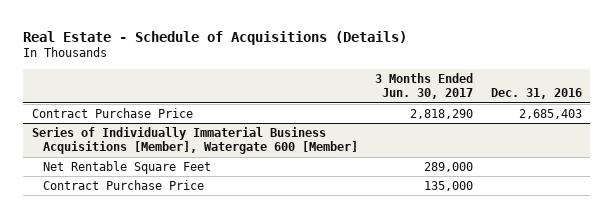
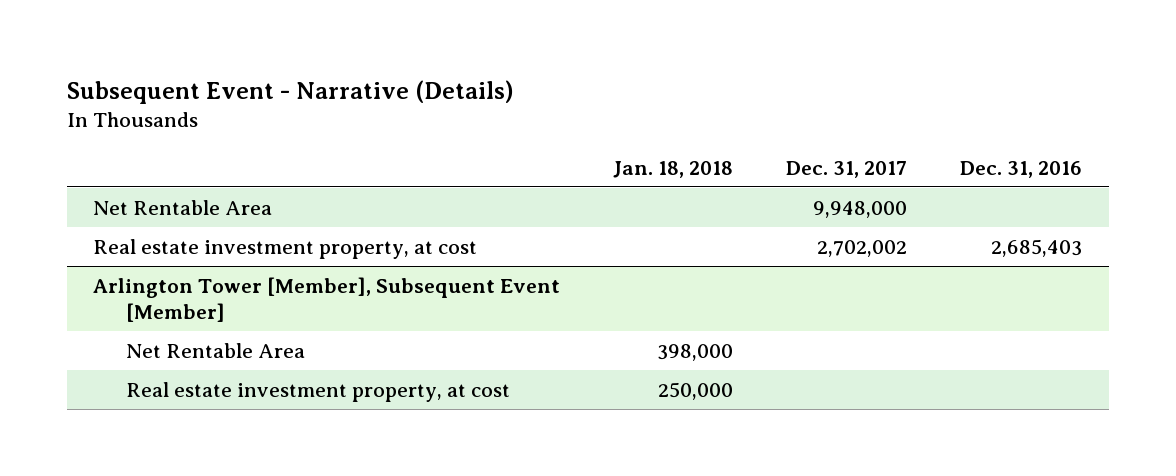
- Real Estate - Schedule of Acquisitions (Details)
+ Subsequent Event - Narrative (Details)
- | 3 Months Ended Jun. 30, 2017 | Dec. 31, 2016
+ | Jan. 18, 2018 | Dec. 31, 2017 | Dec. 31, 2016
- Contract Purchase Price | 2,818,290 | 2,685,403
- Series of Individually Immaterial Business Acquisitions [Member], Watergate 600 [Member]
- Net Rentable Square Feet | 289,000 |
- Contract Purchase Price | 135,000 |
+ Net Rentable Area | | 9,948,000 |
+ Real estate investment property, at cost | | 2,702,002 | 2,685,403
+ Arlington Tower [Member], Subsequent Event [Member]
+ Net Rentable Area | 398,000 | |
+ Real estate investment property, at cost | 250,000 | |

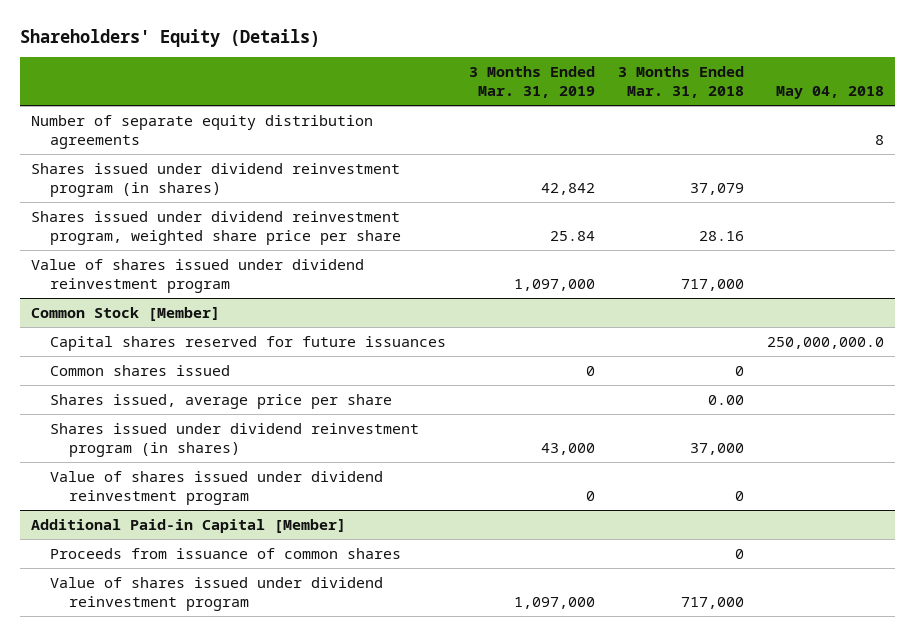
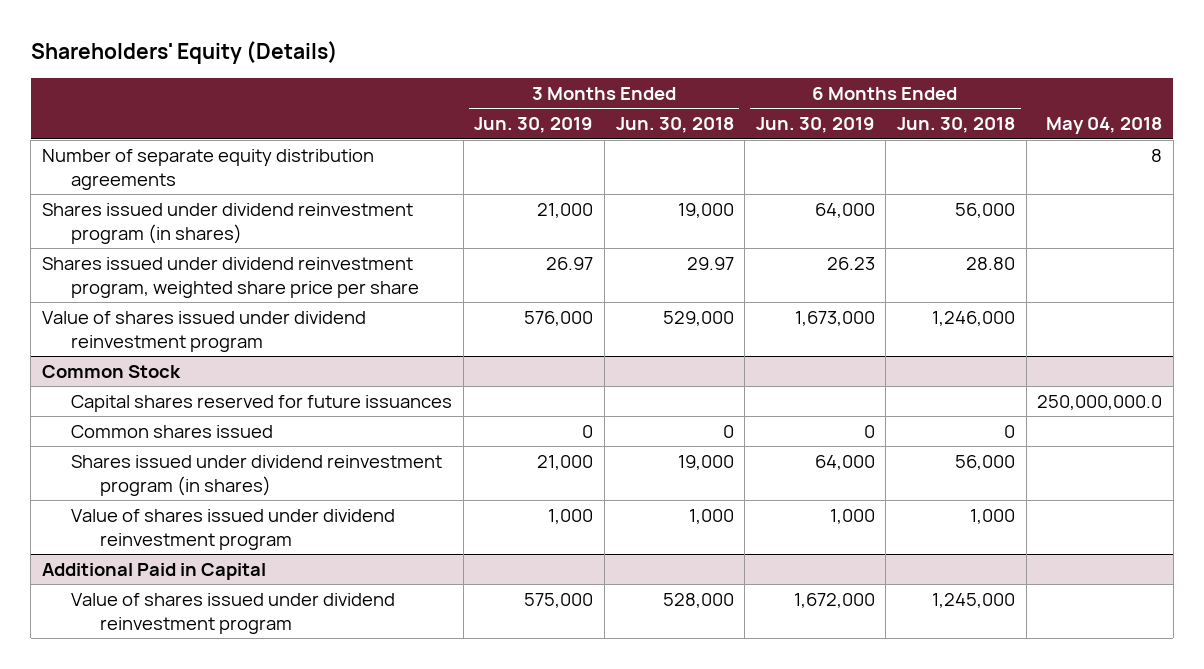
- | 3 Months Ended Mar. 31, 2019 | 3 Months Ended Mar. 31, 2018 | May 04, 2018
+ | 3 Months Ended Jun. 30, 2019 | 3 Months Ended Jun. 30, 2018 | 6 Months Ended Jun. 30, 2019 | 6 Months Ended Jun. 30, 2018 | May 04, 2018
- Common Stock [Member]
+ Common Stock
- Shares issued, average price per share | | 0.00 |
- Additional Paid-in Capital [Member]
- Proceeds from issuance of common shares | | 0 |
+ Additional Paid in Capital

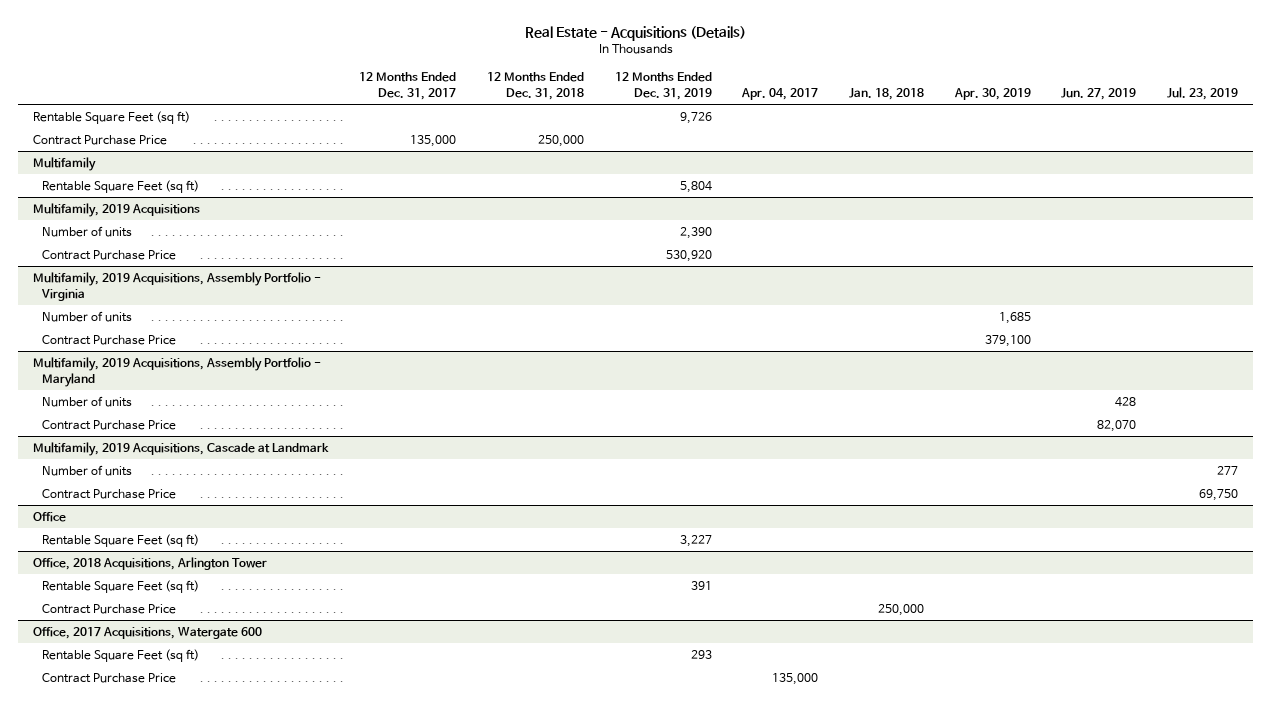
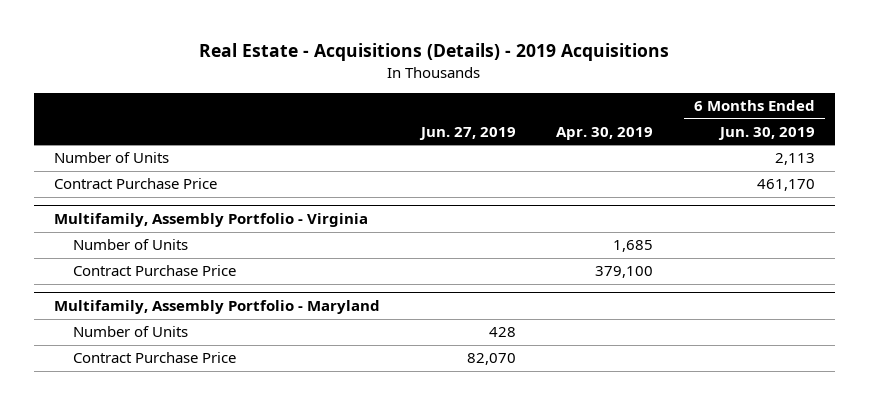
- Real Estate - Acquisitions (Details)
+ Real Estate - Acquisitions (Details) - 2019 Acquisitions
- | 12 Months Ended Dec. 31, 2017 | 12 Months Ended Dec. 31, 2018 | 12 Months Ended Dec. 31, 2019 | Apr. 04, 2017 | Jan. 18, 2018 | Apr. 30, 2019 | Jun. 27, 2019 | Jul. 23, 2019
+ | Jun. 27, 2019 | Apr. 30, 2019 | 6 Months Ended Jun. 30, 2019
- Rentable Square Feet (sq ft) | | | 9,726 | | | | |
+ Number of Units | | | 2,113
- Multifamily
- Rentable Square Feet (sq ft) | | | 5,804 | | | | |
- Multifamily, 2019 Acquisitions
- Number of units | | | 2,390 | | | | |
- Contract Purchase Price | | | 530,920 | | | | |
- Multifamily, 2019 Acquisitions, Assembly Portfolio - Virginia
- Number of units | | | | | | 1,685 | |
+ Multifamily, Assembly Portfolio - Virginia
+ Number of Units | | 1,685 |
- Multifamily, 2019 Acquisitions, Assembly Portfolio - Maryland
- Number of units | | | | | | | 428 |
+ Multifamily, Assembly Portfolio - Maryland
+ Number of Units | 428 | |
- Multifamily, 2019 Acquisitions, Cascade at Landmark
- Number of units | | | | | | | | 277
- Contract Purchase Price | | | | | | | | 69,750
- Office
- Rentable Square Feet (sq ft) | | | 3,227 | | | | |
- Office, 2018 Acquisitions, Arlington Tower
- Rentable Square Feet (sq ft) | | | 391 | | | | |
- Contract Purchase Price | | | | | 250,000 | | |
- Office, 2017 Acquisitions, Watergate 600
- Rentable Square Feet (sq ft) | | | 293 | | | | |
- Contract Purchase Price | | | | 135,000 | | | |

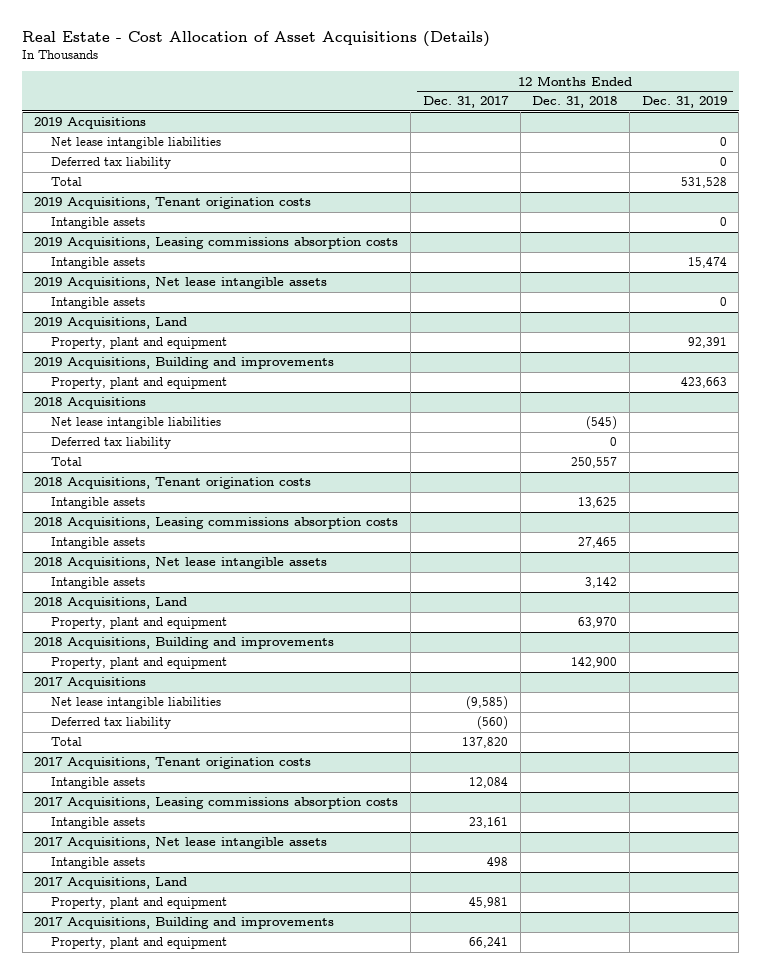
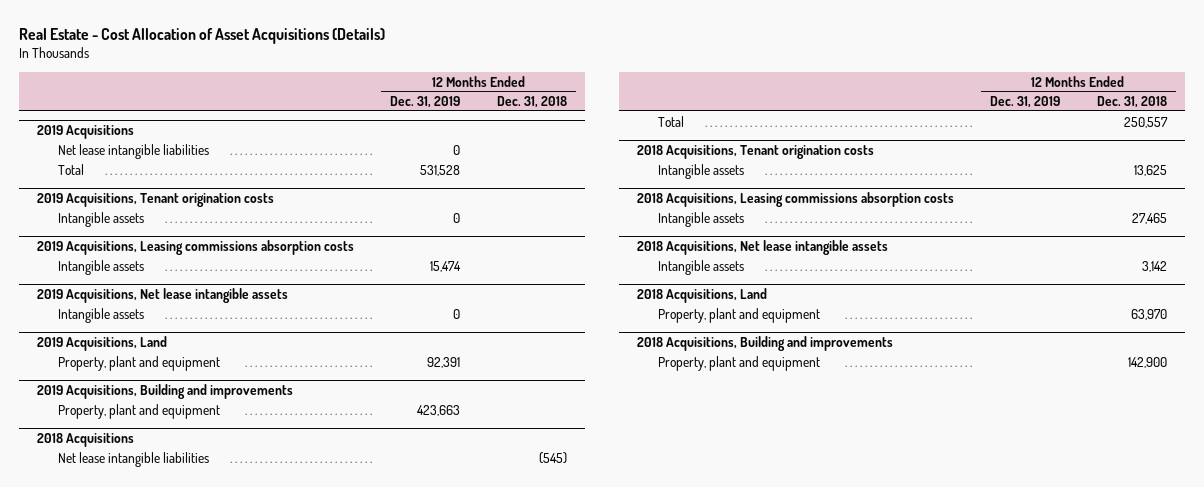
- | 12 Months Ended Dec. 31, 2017 | 12 Months Ended Dec. 31, 2018 | 12 Months Ended Dec. 31, 2019
+ | 12 Months Ended Dec. 31, 2019 | 12 Months Ended Dec. 31, 2018
@ 2019 Acquisitions
- Deferred tax liability | | | 0
@ 2018 Acquisitions
- Deferred tax liability | | 0 |
- 2017 Acquisitions
- Net lease intangible liabilities | (9,585) | |
- Deferred tax liability | (560) | |
- Total | 137,820 | |
- 2017 Acquisitions, Tenant origination costs
- Intangible assets | 12,084 | |
- 2017 Acquisitions, Leasing commissions absorption costs
- Intangible assets | 23,161 | |
- 2017 Acquisitions, Net lease intangible assets
- Intangible assets | 498 | |
- 2017 Acquisitions, Land
- Property, plant and equipment | 45,981 | |
- 2017 Acquisitions, Building and improvements
- Property, plant and equipment | 66,241 | |

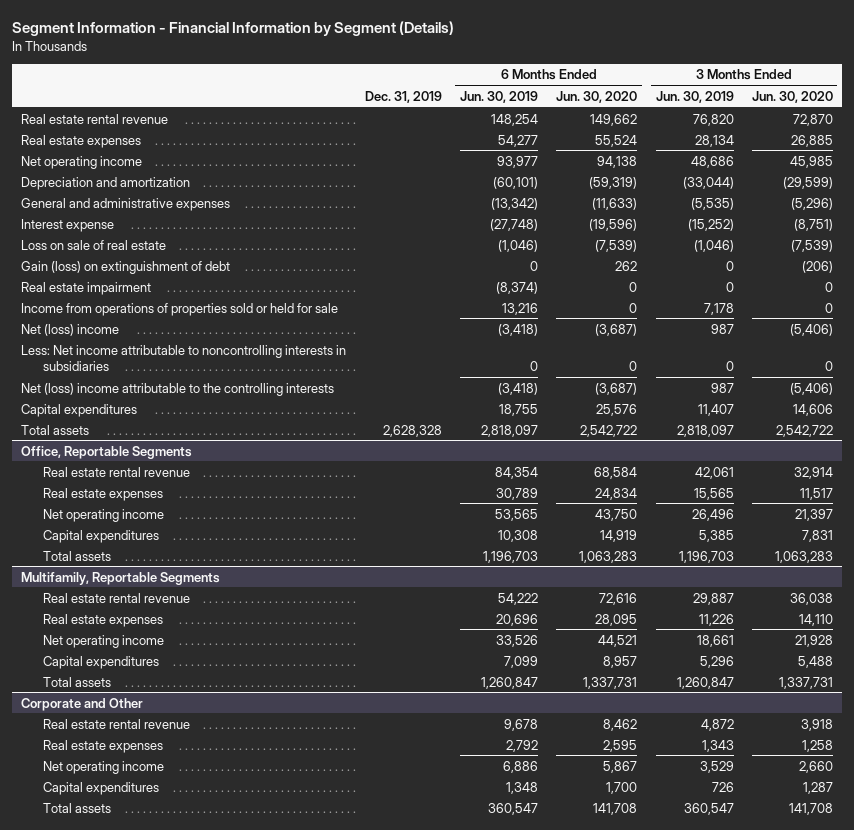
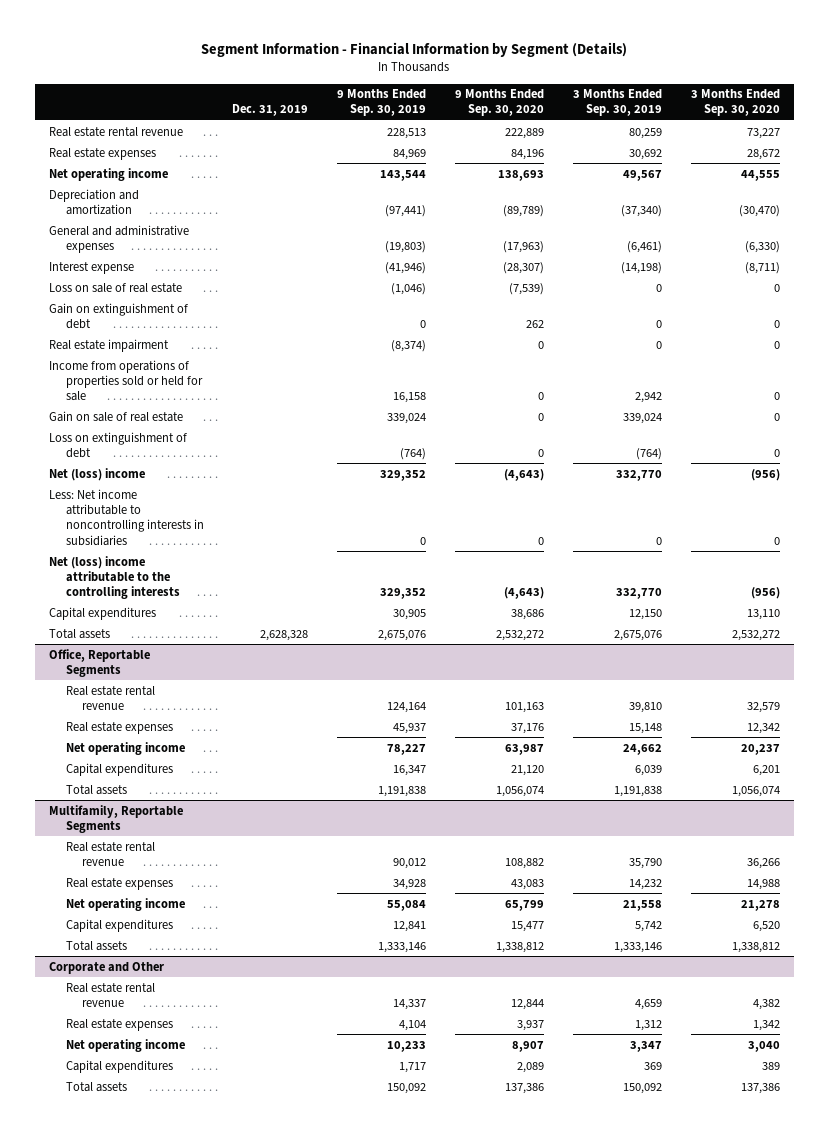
- | Dec. 31, 2019 | 6 Months Ended Jun. 30, 2019 | 6 Months Ended Jun. 30, 2020 | 3 Months Ended Jun. 30, 2019 | 3 Months Ended Jun. 30, 2020
+ | Dec. 31, 2019 | 9 Months Ended Sep. 30, 2019 | 9 Months Ended Sep. 30, 2020 | 3 Months Ended Sep. 30, 2019 | 3 Months Ended Sep. 30, 2020
- Gain (loss) on extinguishment of debt | | 0 | 262 | 0 | (206)
+ Gain on extinguishment of debt | | 0 | 262 | 0 | 0
+ Gain on sale of real estate | | 339,024 | 0 | 339,024 | 0
+ Loss on extinguishment of debt | | (764) | 0 | (764) | 0

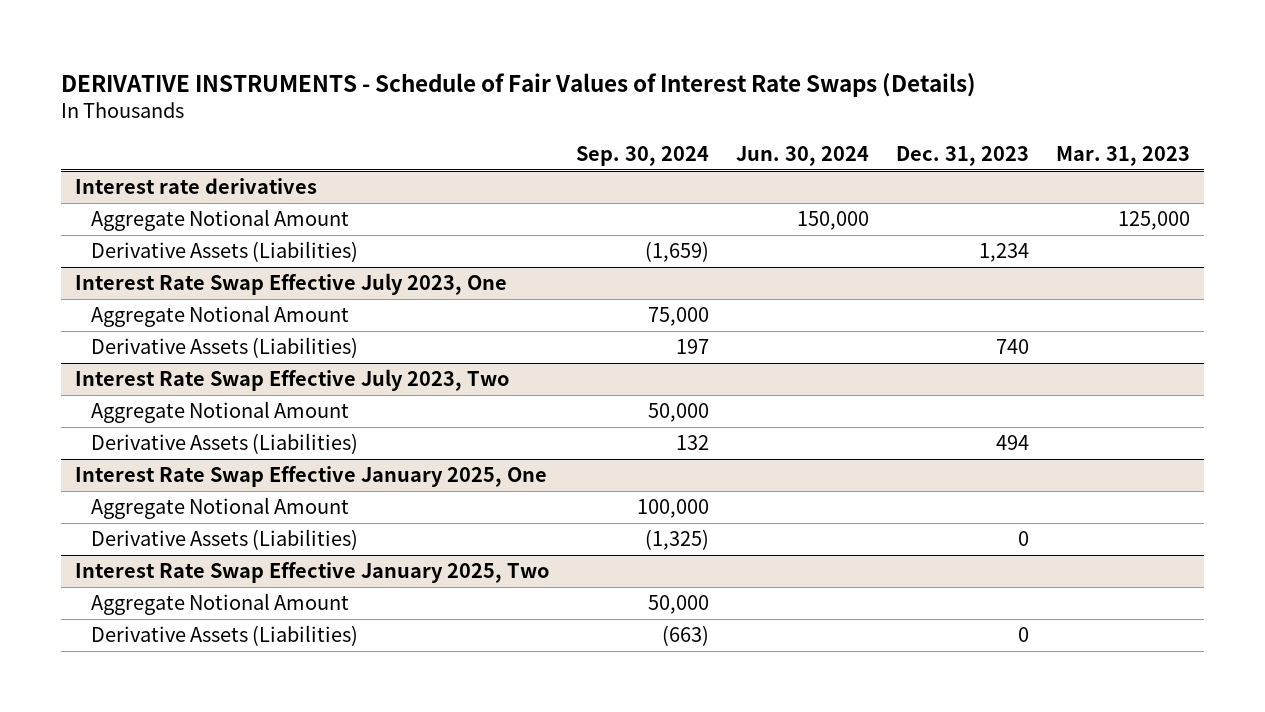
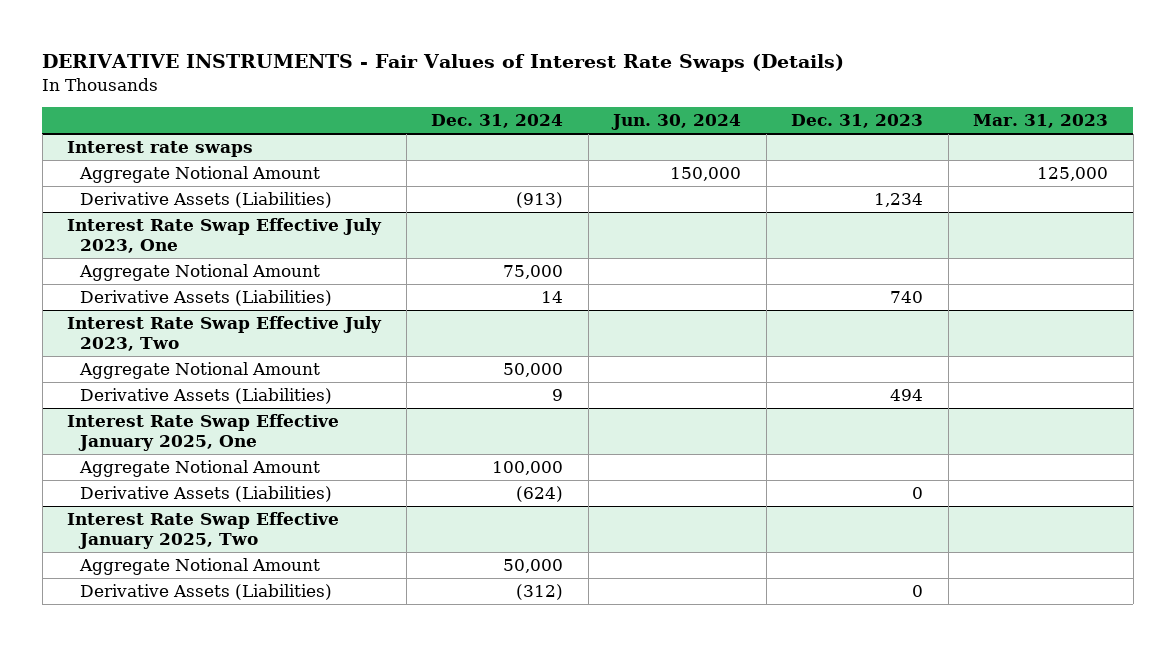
- DERIVATIVE INSTRUMENTS - Schedule of Fair Values of Interest Rate Swaps (Details)
+ DERIVATIVE INSTRUMENTS - Fair Values of Interest Rate Swaps (Details)
- | Sep. 30, 2024 | Jun. 30, 2024 | Dec. 31, 2023 | Mar. 31, 2023
+ | Dec. 31, 2024 | Jun. 30, 2024 | Dec. 31, 2023 | Mar. 31, 2023
- Interest rate derivatives
+ Interest rate swaps

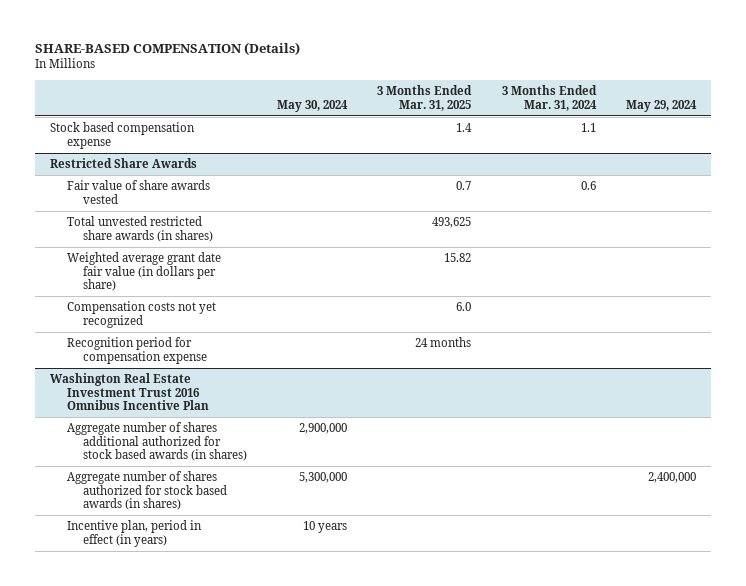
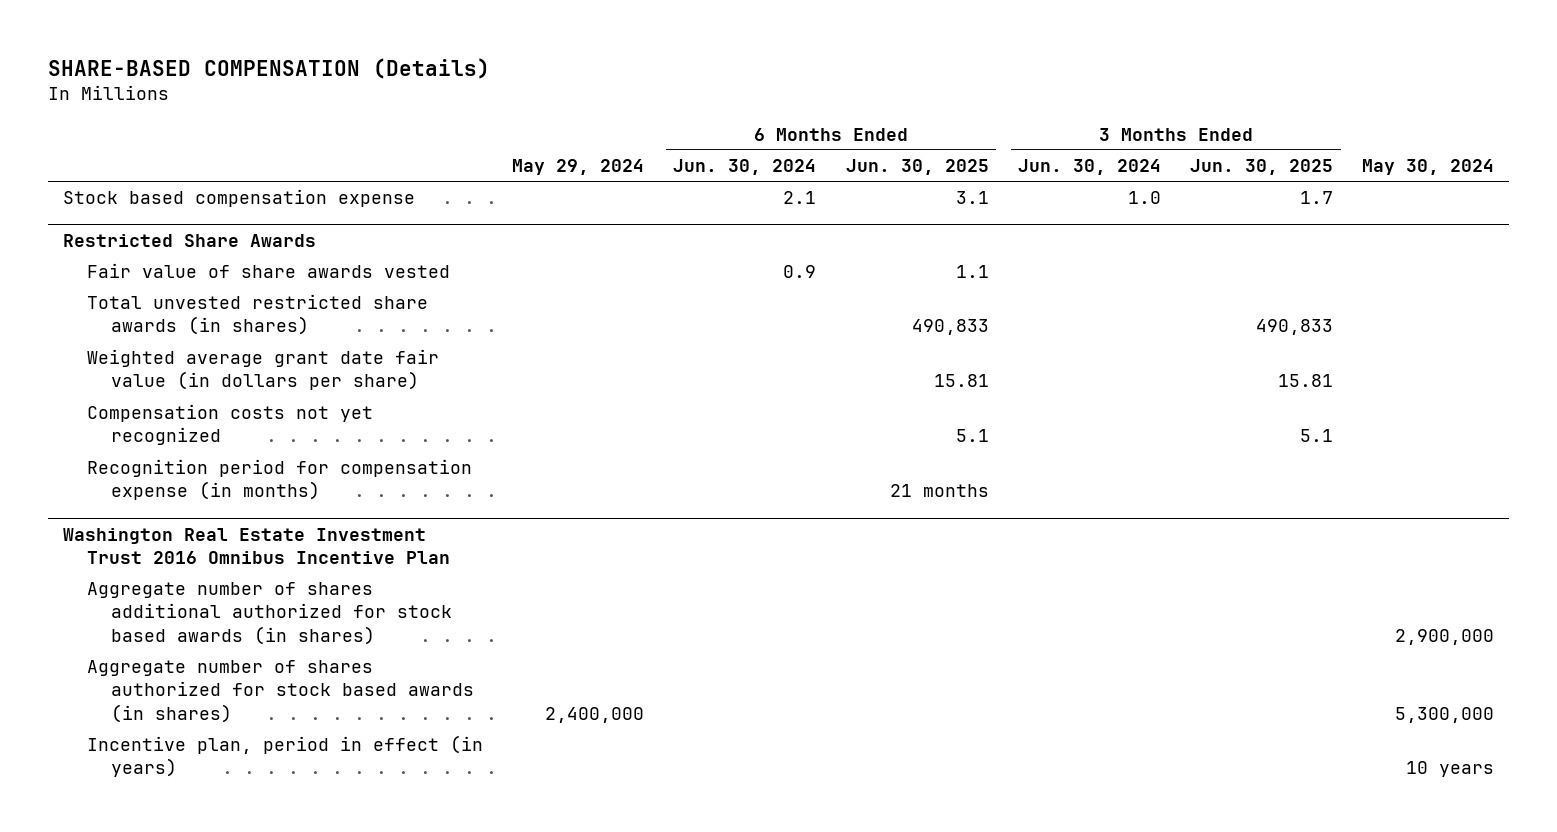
- | May 30, 2024 | 3 Months Ended Mar. 31, 2025 | 3 Months Ended Mar. 31, 2024 | May 29, 2024
+ | May 29, 2024 | 6 Months Ended Jun. 30, 2024 | 6 Months Ended Jun. 30, 2025 | 3 Months Ended Jun. 30, 2024 | 3 Months Ended Jun. 30, 2025 | May 30, 2024
@ Restricted Share Awards
- Recognition period for compensation expense | | 24 months | |
+ Recognition period for compensation expense (in months) | | | 21 months | | |

